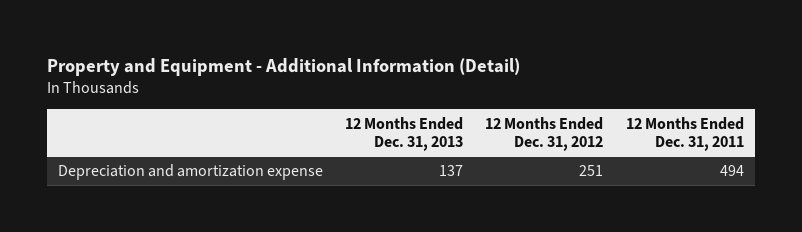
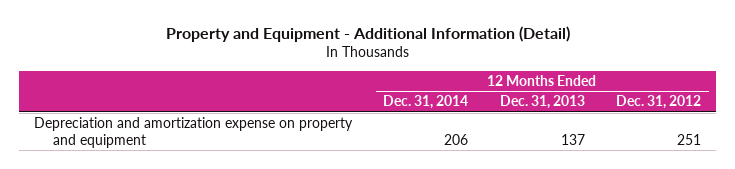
- | 12 Months Ended Dec. 31, 2013 | 12 Months Ended Dec. 31, 2012 | 12 Months Ended Dec. 31, 2011
+ | 12 Months Ended Dec. 31, 2014 | 12 Months Ended Dec. 31, 2013 | 12 Months Ended Dec. 31, 2012
- Depreciation and amortization expense | 137 | 251 | 494
+ Depreciation and amortization expense on property and equipment | 206 | 137 | 251

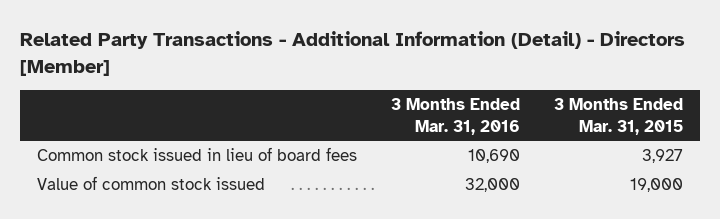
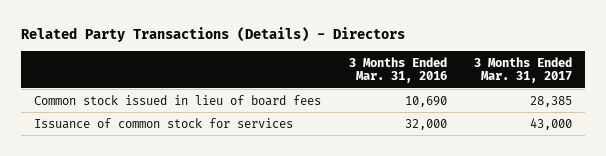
- Related Party Transactions - Additional Information (Detail) - Directors [Member]
+ Related Party Transactions (Details) - Directors
- | 3 Months Ended Mar. 31, 2016 | 3 Months Ended Mar. 31, 2015
+ | 3 Months Ended Mar. 31, 2016 | 3 Months Ended Mar. 31, 2017
- Value of common stock issued | 32,000 | 19,000
+ Issuance of common stock for services | 32,000 | 43,000

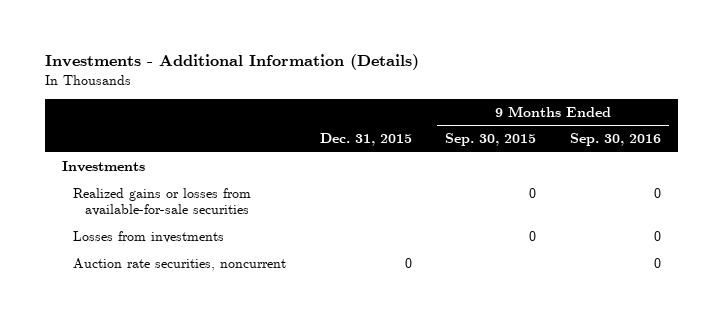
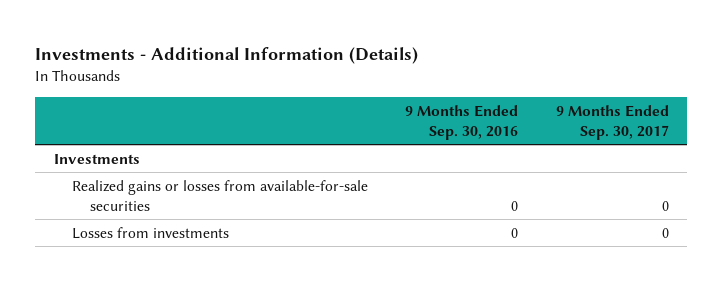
- | Dec. 31, 2015 | 9 Months Ended Sep. 30, 2015 | 9 Months Ended Sep. 30, 2016
+ | 9 Months Ended Sep. 30, 2016 | 9 Months Ended Sep. 30, 2017
- Auction rate securities, noncurrent | 0 | | 0

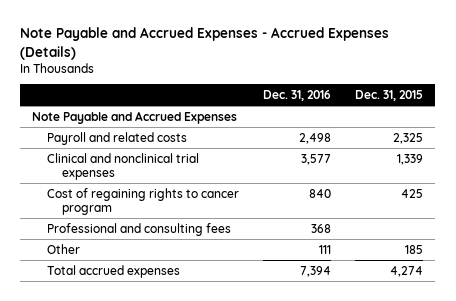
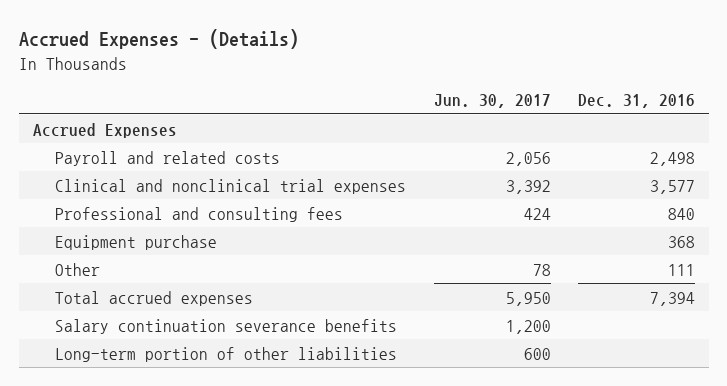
- Note Payable and Accrued Expenses - Accrued Expenses (Details)
+ Accrued Expenses - (Details)
- | Dec. 31, 2016 | Dec. 31, 2015
+ | Jun. 30, 2017 | Dec. 31, 2016
- Note Payable and Accrued Expenses
+ Accrued Expenses
- Cost of regaining rights to cancer program | 840 | 425
- Professional and consulting fees | 368 |
+ Professional and consulting fees | 424 | 840
+ Equipment purchase | | 368
+ Salary continuation severance benefits | 1,200 |
+ Long-term portion of other liabilities | 600 |

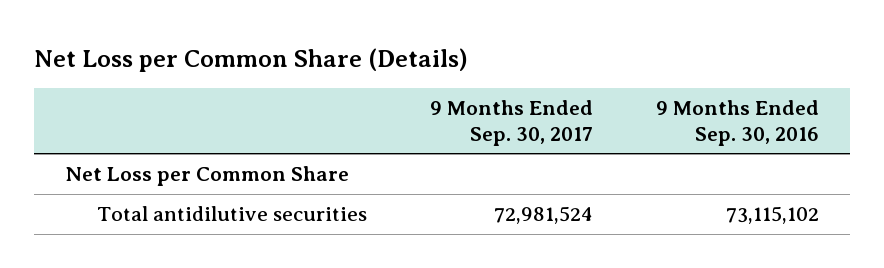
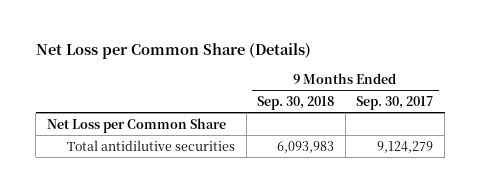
- | 9 Months Ended Sep. 30, 2017 | 9 Months Ended Sep. 30, 2016
+ | 9 Months Ended Sep. 30, 2018 | 9 Months Ended Sep. 30, 2017
- Total antidilutive securities | 72,981,524 | 73,115,102
+ Total antidilutive securities | 6,093,983 | 9,124,279

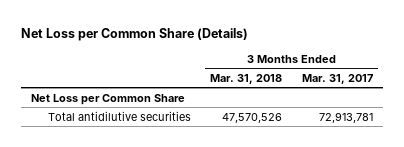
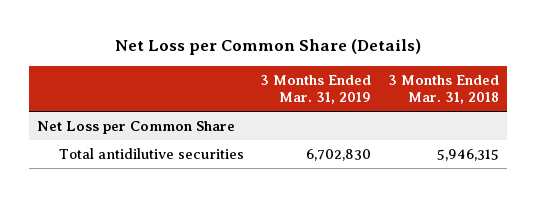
- | 3 Months Ended Mar. 31, 2018 | 3 Months Ended Mar. 31, 2017
+ | 3 Months Ended Mar. 31, 2019 | 3 Months Ended Mar. 31, 2018
- Total antidilutive securities | 47,570,526 | 72,913,781
+ Total antidilutive securities | 6,702,830 | 5,946,315

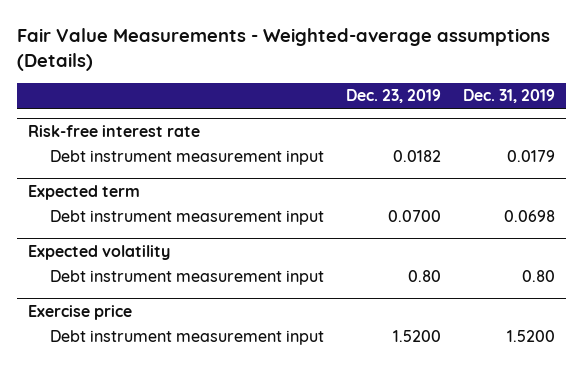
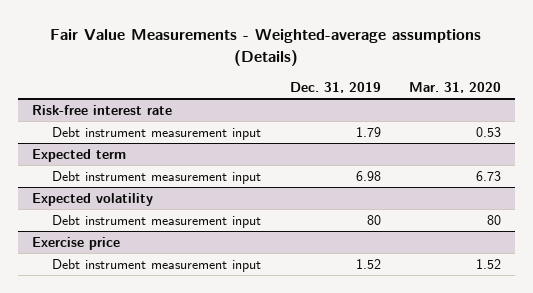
- | Dec. 23, 2019 | Dec. 31, 2019
+ | Dec. 31, 2019 | Mar. 31, 2020
@ Risk-free interest rate
- Debt instrument measurement input | 0.0182 | 0.0179
+ Debt instrument measurement input | 1.79 | 0.53
@ Expected term
- Debt instrument measurement input | 0.0700 | 0.0698
+ Debt instrument measurement input | 6.98 | 6.73
@ Expected volatility
- Debt instrument measurement input | 0.80 | 0.80
+ Debt instrument measurement input | 80 | 80
@ Exercise price
- Debt instrument measurement input | 1.5200 | 1.5200
+ Debt instrument measurement input | 1.52 | 1.52

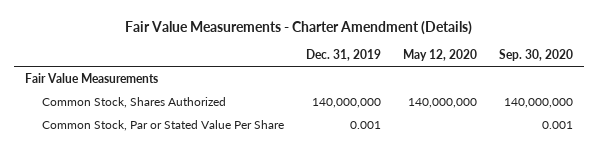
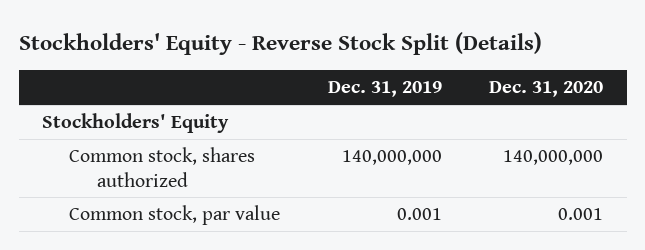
- Fair Value Measurements - Charter Amendment (Details)
+ Stockholders' Equity - Reverse Stock Split (Details)
- | Dec. 31, 2019 | May 12, 2020 | Sep. 30, 2020
+ | Dec. 31, 2019 | Dec. 31, 2020
- Fair Value Measurements
- Common Stock, Shares Authorized | 140,000,000 | 140,000,000 | 140,000,000
- Common Stock, Par or Stated Value Per Share | 0.001 | | 0.001
+ Stockholders' Equity
+ Common stock, shares authorized | 140,000,000 | 140,000,000
+ Common stock, par value | 0.001 | 0.001

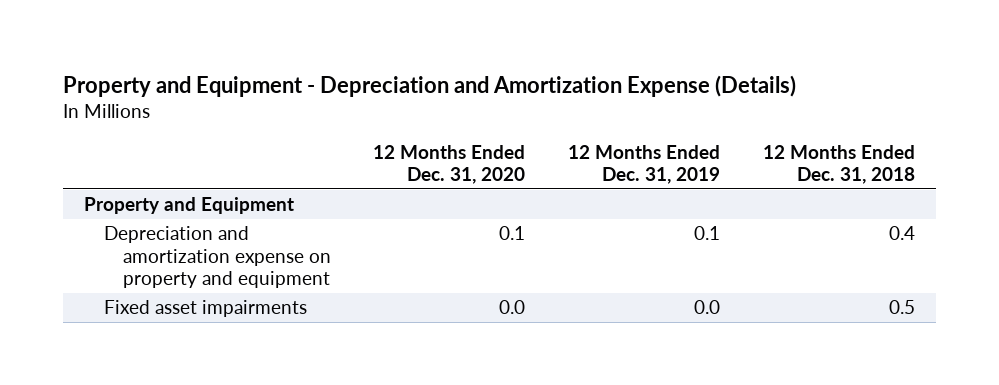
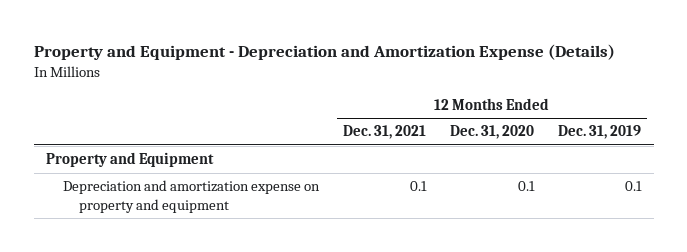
- | 12 Months Ended Dec. 31, 2020 | 12 Months Ended Dec. 31, 2019 | 12 Months Ended Dec. 31, 2018
+ | 12 Months Ended Dec. 31, 2021 | 12 Months Ended Dec. 31, 2020 | 12 Months Ended Dec. 31, 2019
- Fixed asset impairments | 0.0 | 0.0 | 0.5

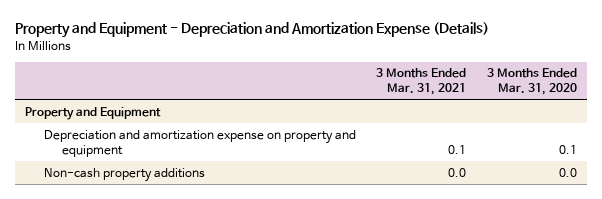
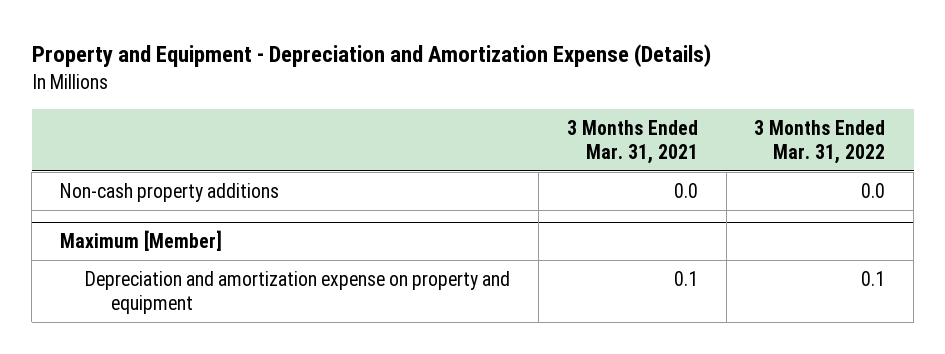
- | 3 Months Ended Mar. 31, 2021 | 3 Months Ended Mar. 31, 2020
+ | 3 Months Ended Mar. 31, 2021 | 3 Months Ended Mar. 31, 2022
- Property and Equipment
- Depreciation and amortization expense on property and equipment | 0.1 | 0.1
+ Maximum [Member]
+ Depreciation and amortization expense on property and equipment | 0.1 | 0.1

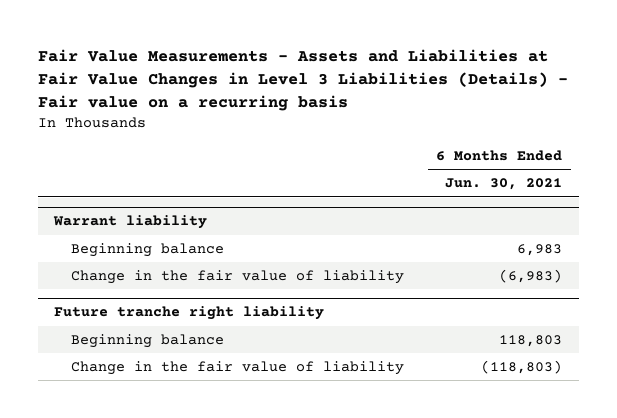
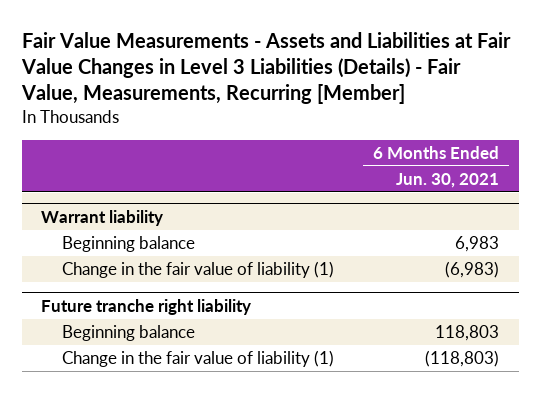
- Fair Value Measurements - Assets and Liabilities at Fair Value Changes in Level 3 Liabilities (Details) - Fair value on a recurring basis
+ Fair Value Measurements - Assets and Liabilities at Fair Value Changes in Level 3 Liabilities (Details) - Fair Value, Measurements, Recurring [Member]
@ Warrant liability
- Change in the fair value of liability | (6,983)
+ Change in the fair value of liability (1) | (6,983)
@ Future tranche right liability
- Change in the fair value of liability | (118,803)
+ Change in the fair value of liability (1) | (118,803)

